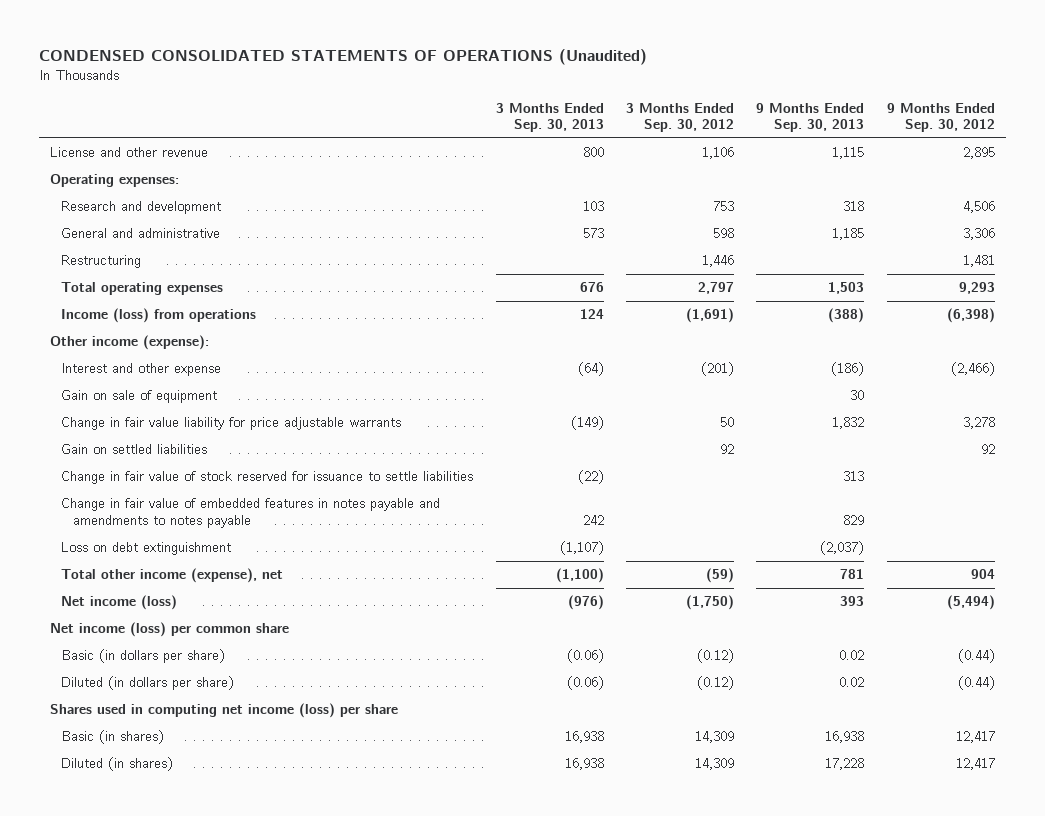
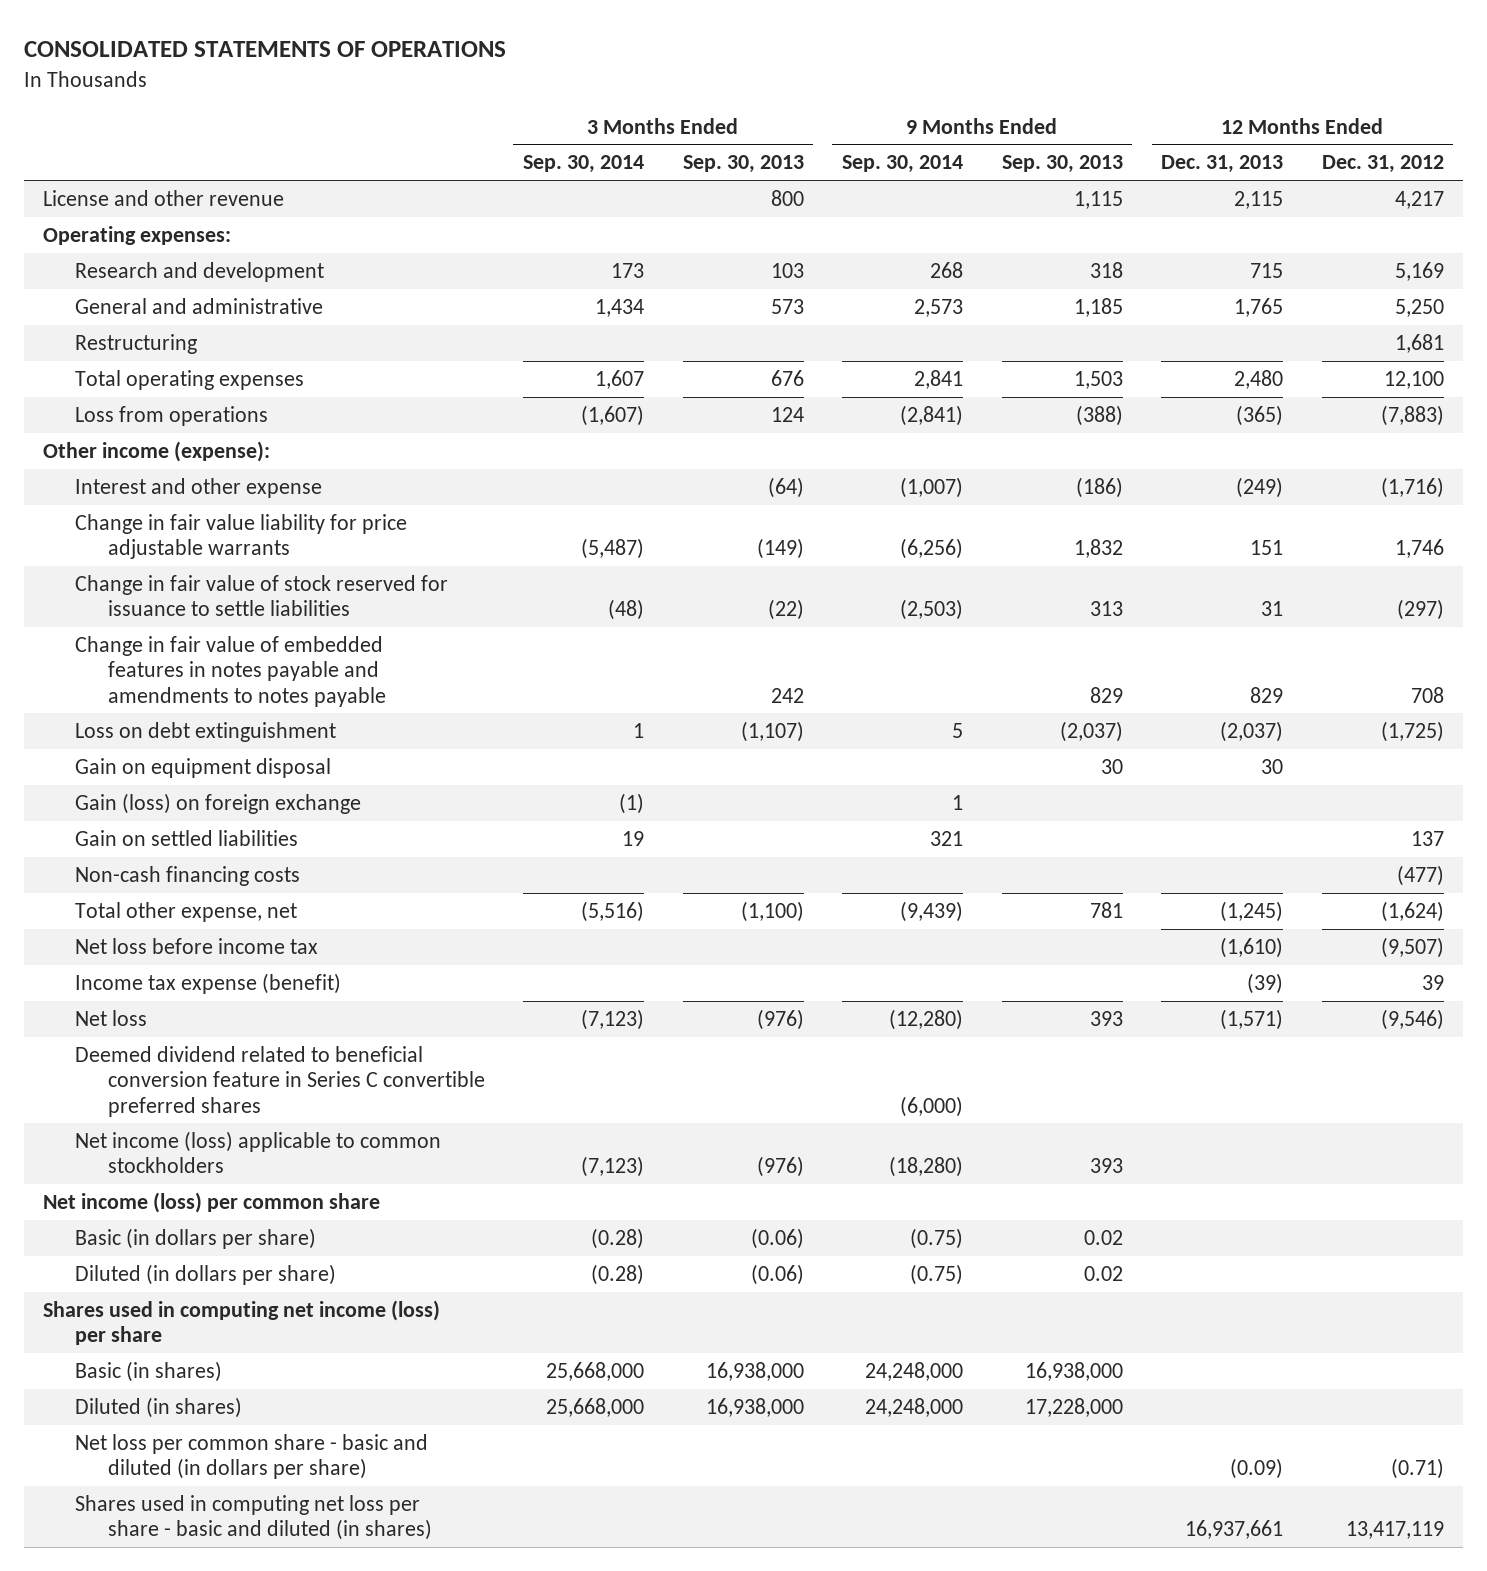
- CONDENSED CONSOLIDATED STATEMENTS OF OPERATIONS (Unaudited)
+ CONSOLIDATED STATEMENTS OF OPERATIONS
- | 3 Months Ended Sep. 30, 2013 | 3 Months Ended Sep. 30, 2012 | 9 Months Ended Sep. 30, 2013 | 9 Months Ended Sep. 30, 2012
+ | 3 Months Ended Sep. 30, 2014 | 3 Months Ended Sep. 30, 2013 | 9 Months Ended Sep. 30, 2014 | 9 Months Ended Sep. 30, 2013 | 12 Months Ended Dec. 31, 2013 | 12 Months Ended Dec. 31, 2012
- Income (loss) from operations | 124 | (1,691) | (388) | (6,398)
+ Loss from operations | (1,607) | 124 | (2,841) | (388) | (365) | (7,883)
- Gain on sale of equipment | | | 30 |
- Total other income (expense), net | (1,100) | (59) | 781 | 904
- Net income (loss) | (976) | (1,750) | 393 | (5,494)
+ Gain on equipment disposal | | | | 30 | 30 |
+ Gain (loss) on foreign exchange | (1) | | 1 | | |
moved down: Gain on settled liabilities | 19 | | 321 | | | 137
+ Non-cash financing costs | | | | | | (477)
+ Total other expense, net | (5,516) | (1,100) | (9,439) | 781 | (1,245) | (1,624)
+ Net loss before income tax | | | | | (1,610) | (9,507)
+ Income tax expense (benefit) | | | | | (39) | 39
+ Net loss | (7,123) | (976) | (12,280) | 393 | (1,571) | (9,546)
+ Deemed dividend related to beneficial conversion feature in Series C convertible preferred shares | | | (6,000) | | |
+ Net income (loss) applicable to common stockholders | (7,123) | (976) | (18,280) | 393 | |
- Basic (in shares) | 16,938 | 14,309 | 16,938 | 12,417
- Diluted (in shares) | 16,938 | 14,309 | 17,228 | 12,417
+ Basic (in shares) | 25,668,000 | 16,938,000 | 24,248,000 | 16,938,000 | |
+ Diluted (in shares) | 25,668,000 | 16,938,000 | 24,248,000 | 17,228,000 | |
+ Net loss per common share - basic and diluted (in dollars per share) | | | | | (0.09) | (0.71)
+ Shares used in computing net loss per share - basic and diluted (in shares) | | | | | 16,937,661 | 13,417,119

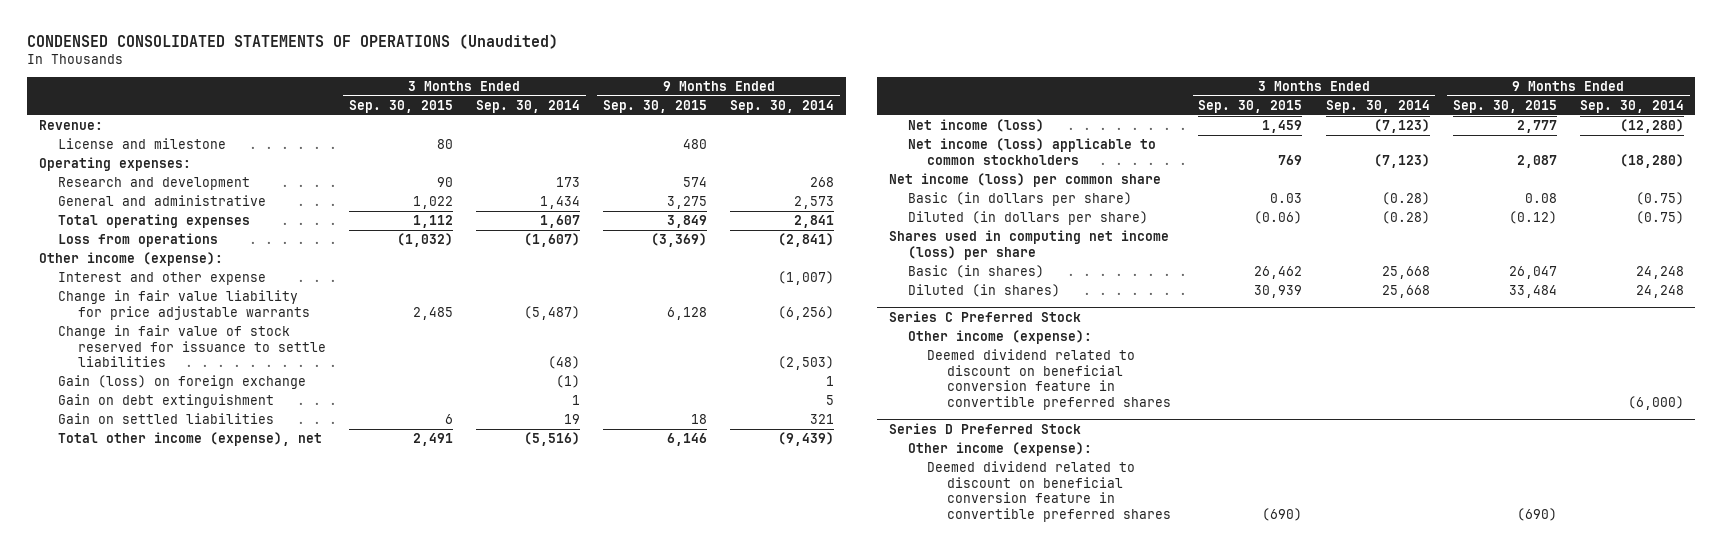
- CONSOLIDATED STATEMENTS OF OPERATIONS
+ CONDENSED CONSOLIDATED STATEMENTS OF OPERATIONS (Unaudited)
- | 3 Months Ended Sep. 30, 2014 | 3 Months Ended Sep. 30, 2013 | 9 Months Ended Sep. 30, 2014 | 9 Months Ended Sep. 30, 2013 | 12 Months Ended Dec. 31, 2013 | 12 Months Ended Dec. 31, 2012
+ | 3 Months Ended Sep. 30, 2015 | 3 Months Ended Sep. 30, 2014 | 9 Months Ended Sep. 30, 2015 | 9 Months Ended Sep. 30, 2014
- License and other revenue | | 800 | | 1,115 | 2,115 | 4,217
+ Revenue:
+ License and milestone | 80 | | 480 |
- Restructuring | | | | | | 1,681
- Change in fair value of embedded features in notes payable and amendments to notes payable | | 242 | | 829 | 829 | 708
- Loss on debt extinguishment | 1 | (1,107) | 5 | (2,037) | (2,037) | (1,725)
- Gain on equipment disposal | | | | 30 | 30 |
+ Gain on debt extinguishment | | 1 | | 5
- Non-cash financing costs | | | | | | (477)
- Total other expense, net | (5,516) | (1,100) | (9,439) | 781 | (1,245) | (1,624)
- Net loss before income tax | | | | | (1,610) | (9,507)
- Income tax expense (benefit) | | | | | (39) | 39
- Net loss | (7,123) | (976) | (12,280) | 393 | (1,571) | (9,546)
- Deemed dividend related to beneficial conversion feature in Series C convertible preferred shares | | | (6,000) | | |
+ Total other income (expense), net | 2,491 | (5,516) | 6,146 | (9,439)
+ Net income (loss) | 1,459 | (7,123) | 2,777 | (12,280)
- Basic (in shares) | 25,668,000 | 16,938,000 | 24,248,000 | 16,938,000 | |
- Diluted (in shares) | 25,668,000 | 16,938,000 | 24,248,000 | 17,228,000 | |
- Net loss per common share - basic and diluted (in dollars per share) | | | | | (0.09) | (0.71)
- Shares used in computing net loss per share - basic and diluted (in shares) | | | | | 16,937,661 | 13,417,119
+ Basic (in shares) | 26,462 | 25,668 | 26,047 | 24,248
+ Diluted (in shares) | 30,939 | 25,668 | 33,484 | 24,248
+ Series C Preferred Stock
+ Other income (expense):
+ Deemed dividend related to discount on beneficial conversion feature in convertible preferred shares | | | | (6,000)
+ Series D Preferred Stock
+ Other income (expense):
+ Deemed dividend related to discount on beneficial conversion feature in convertible preferred shares | (690) | | (690) |

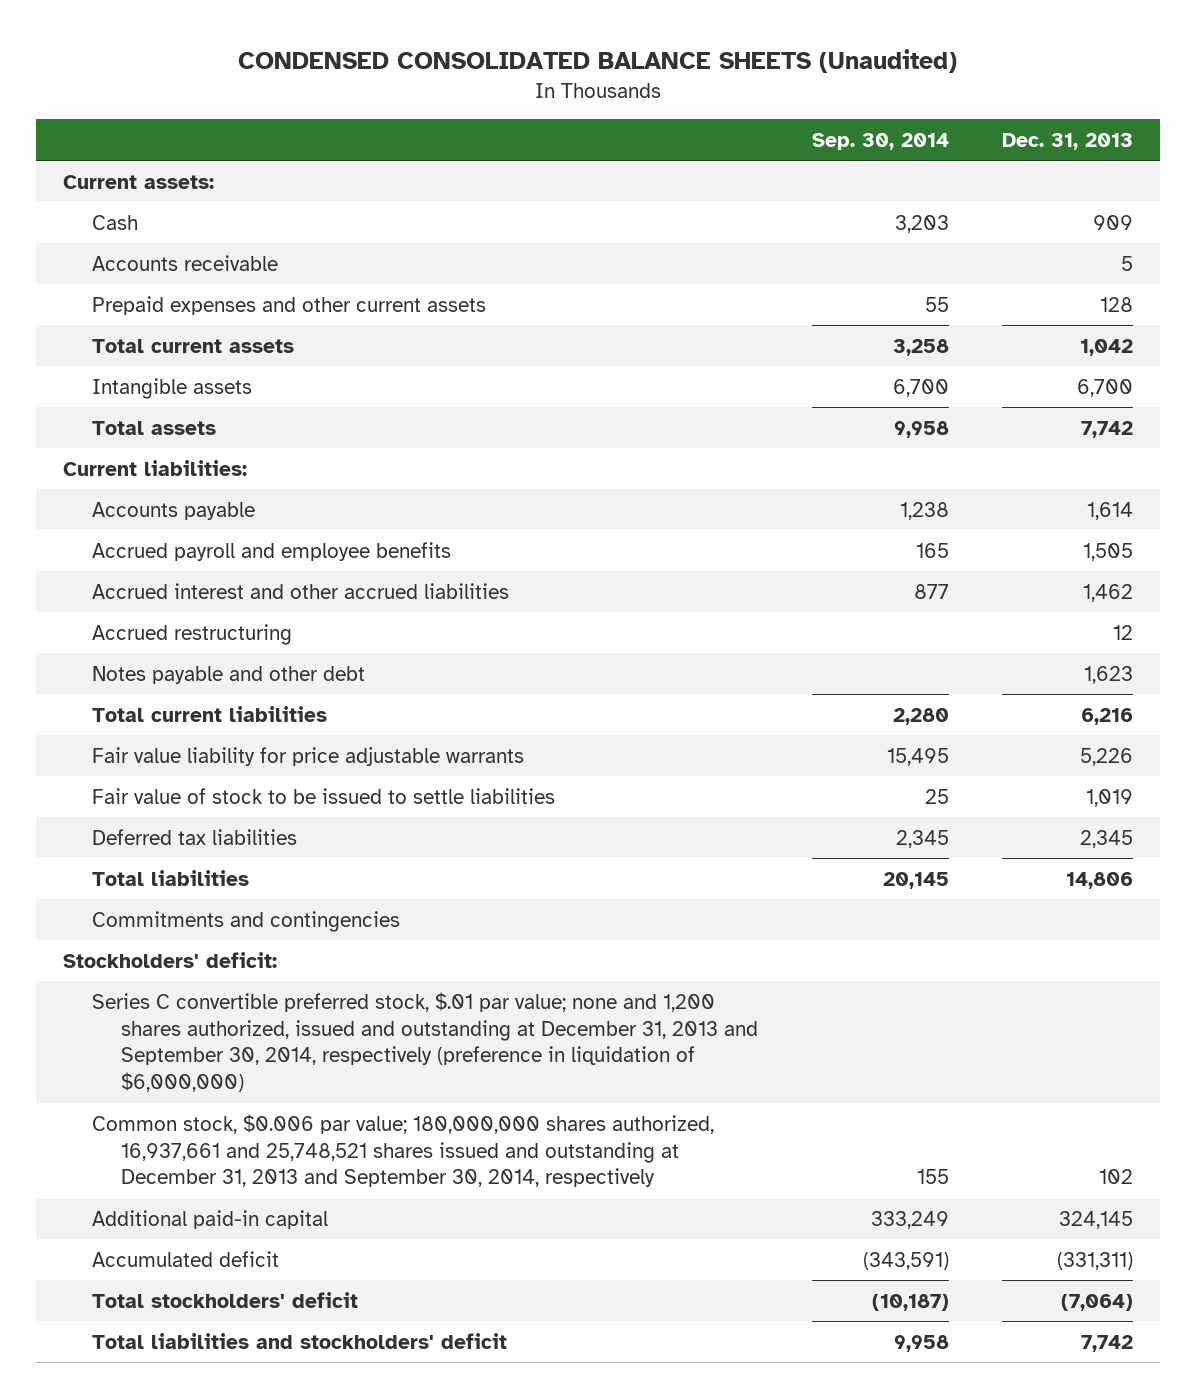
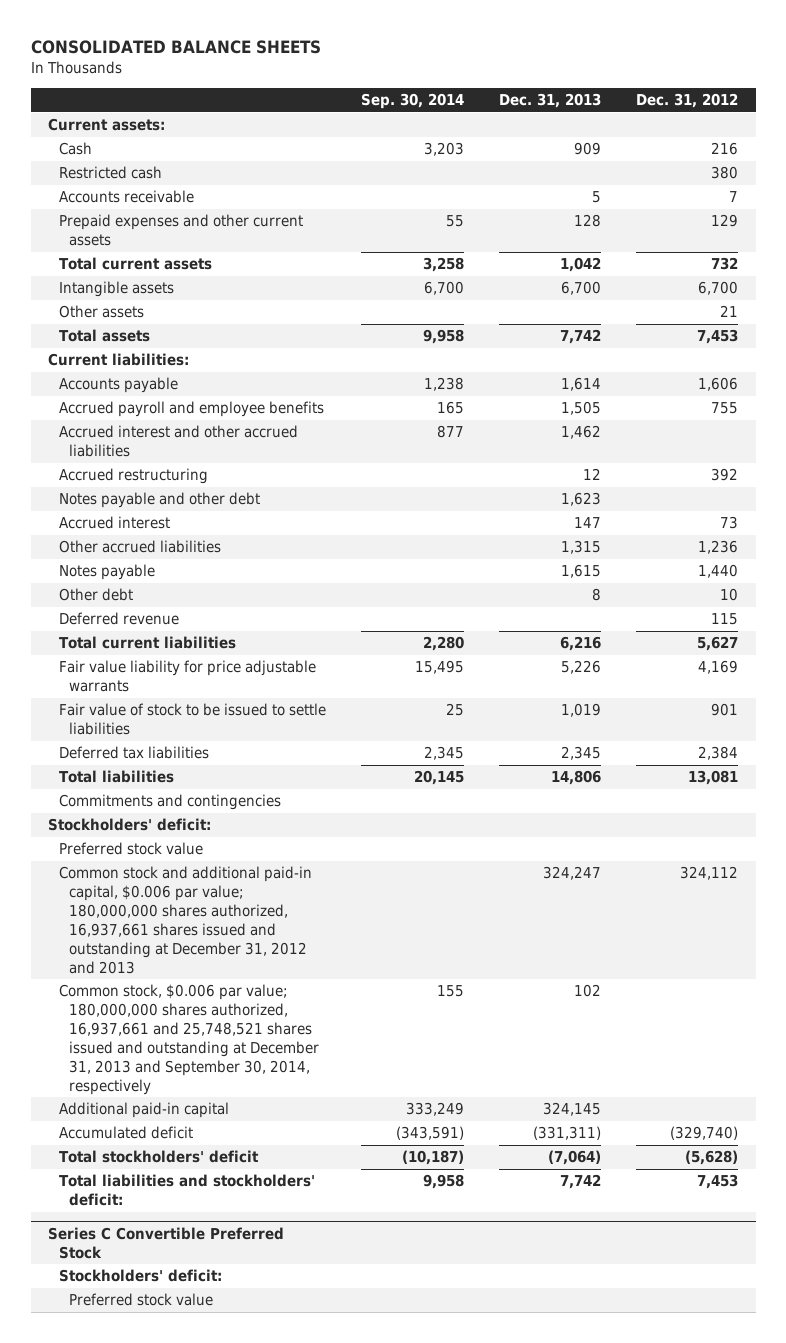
- CONDENSED CONSOLIDATED BALANCE SHEETS (Unaudited)
+ CONSOLIDATED BALANCE SHEETS
- | Sep. 30, 2014 | Dec. 31, 2013
+ | Sep. 30, 2014 | Dec. 31, 2013 | Dec. 31, 2012
+ Restricted cash | | | 380
+ Other assets | | | 21
+ Accrued interest | | 147 | 73
+ Other accrued liabilities | | 1,315 | 1,236
+ Notes payable | | 1,615 | 1,440
+ Other debt | | 8 | 10
+ Deferred revenue | | | 115
- Series C convertible preferred stock, $.01 par value; none and 1,200 shares authorized, issued and outstanding at December 31, 2013 and September 30, 2014, respectively (preference in liquidation of $6,000,000)
+ Preferred stock value
+ Common stock and additional paid-in capital, $0.006 par value; 180,000,000 shares authorized, 16,937,661 shares issued and outstanding at December 31, 2012 and 2013 | | 324,247 | 324,112
- Total liabilities and stockholders' deficit | 9,958 | 7,742
+ Total liabilities and stockholders' deficit: | 9,958 | 7,742 | 7,453
+ Series C Convertible Preferred Stock
+ Stockholders' deficit:
+ Preferred stock value

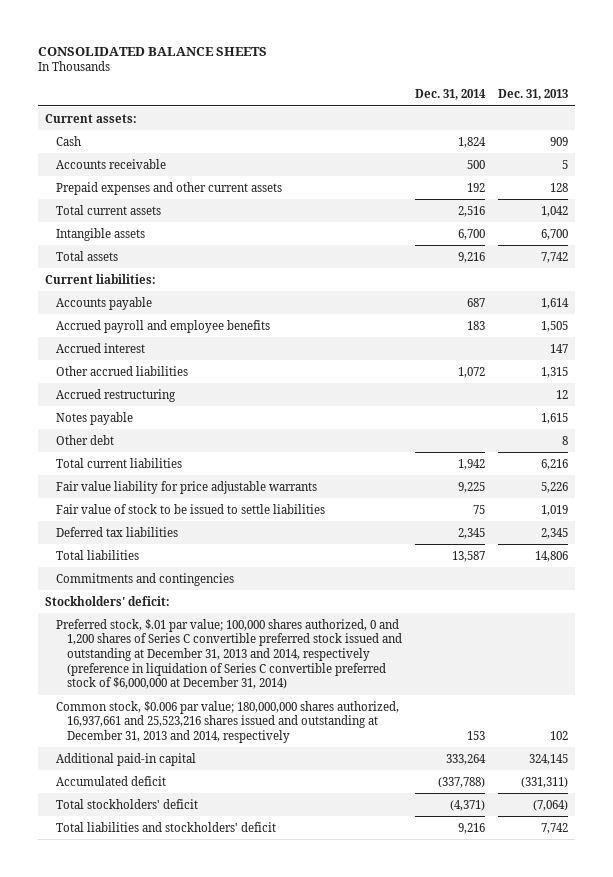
- | Sep. 30, 2014 | Dec. 31, 2013 | Dec. 31, 2012
+ | Dec. 31, 2014 | Dec. 31, 2013
- Restricted cash | | | 380
- Other assets | | | 21
- Accrued interest and other accrued liabilities | 877 | 1,462 |
- Notes payable and other debt | | 1,623 |
moved down: Accrued restructuring | | 12
- Deferred revenue | | | 115
- Preferred stock value
- Common stock and additional paid-in capital, $0.006 par value; 180,000,000 shares authorized, 16,937,661 shares issued and outstanding at December 31, 2012 and 2013 | | 324,247 | 324,112
- Common stock, $0.006 par value; 180,000,000 shares authorized, 16,937,661 and 25,748,521 shares issued and outstanding at December 31, 2013 and September 30, 2014, respectively | 155 | 102 |
+ Preferred stock, $.01 par value; 100,000 shares authorized, 0 and 1,200 shares of Series C convertible preferred stock issued and outstanding at December 31, 2013 and 2014, respectively (preference in liquidation of Series C convertible preferred stock of $6,000,000 at December 31, 2014)
+ Common stock, $0.006 par value; 180,000,000 shares authorized, 16,937,661 and 25,523,216 shares issued and outstanding at December 31, 2013 and 2014, respectively | 153 | 102
- Total liabilities and stockholders' deficit: | 9,958 | 7,742 | 7,453
- Series C Convertible Preferred Stock
- Stockholders' deficit:
- Preferred stock value
+ Total liabilities and stockholders' deficit | 9,216 | 7,742

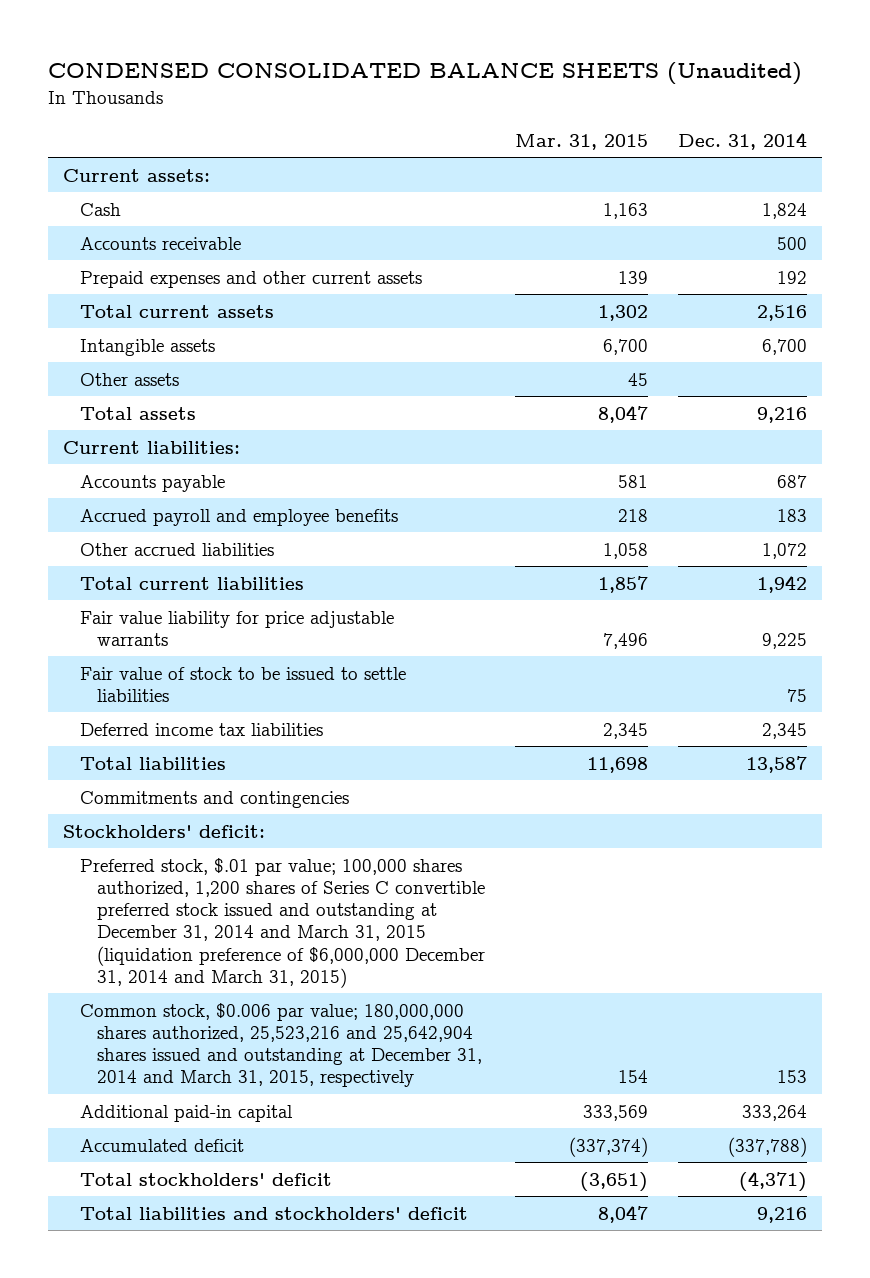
- CONSOLIDATED BALANCE SHEETS
+ CONDENSED CONSOLIDATED BALANCE SHEETS (Unaudited)
- | Dec. 31, 2014 | Dec. 31, 2013
+ | Mar. 31, 2015 | Dec. 31, 2014
+ Other assets | 45 |
- Accrued interest | | 147
- Accrued restructuring | | 12
- Notes payable | | 1,615
- Other debt | | 8
- Deferred tax liabilities | 2,345 | 2,345
+ Deferred income tax liabilities | 2,345 | 2,345
- Preferred stock, $.01 par value; 100,000 shares authorized, 0 and 1,200 shares of Series C convertible preferred stock issued and outstanding at December 31, 2013 and 2014, respectively (preference in liquidation of Series C convertible preferred stock of $6,000,000 at December 31, 2014)
- Common stock, $0.006 par value; 180,000,000 shares authorized, 16,937,661 and 25,523,216 shares issued and outstanding at December 31, 2013 and 2014, respectively | 153 | 102
+ Preferred stock, $.01 par value; 100,000 shares authorized, 1,200 shares of Series C convertible preferred stock issued and outstanding at December 31, 2014 and March 31, 2015 (liquidation preference of $6,000,000 December 31, 2014 and March 31, 2015)
+ Common stock, $0.006 par value; 180,000,000 shares authorized, 25,523,216 and 25,642,904 shares issued and outstanding at December 31, 2014 and March 31, 2015, respectively | 154 | 153

